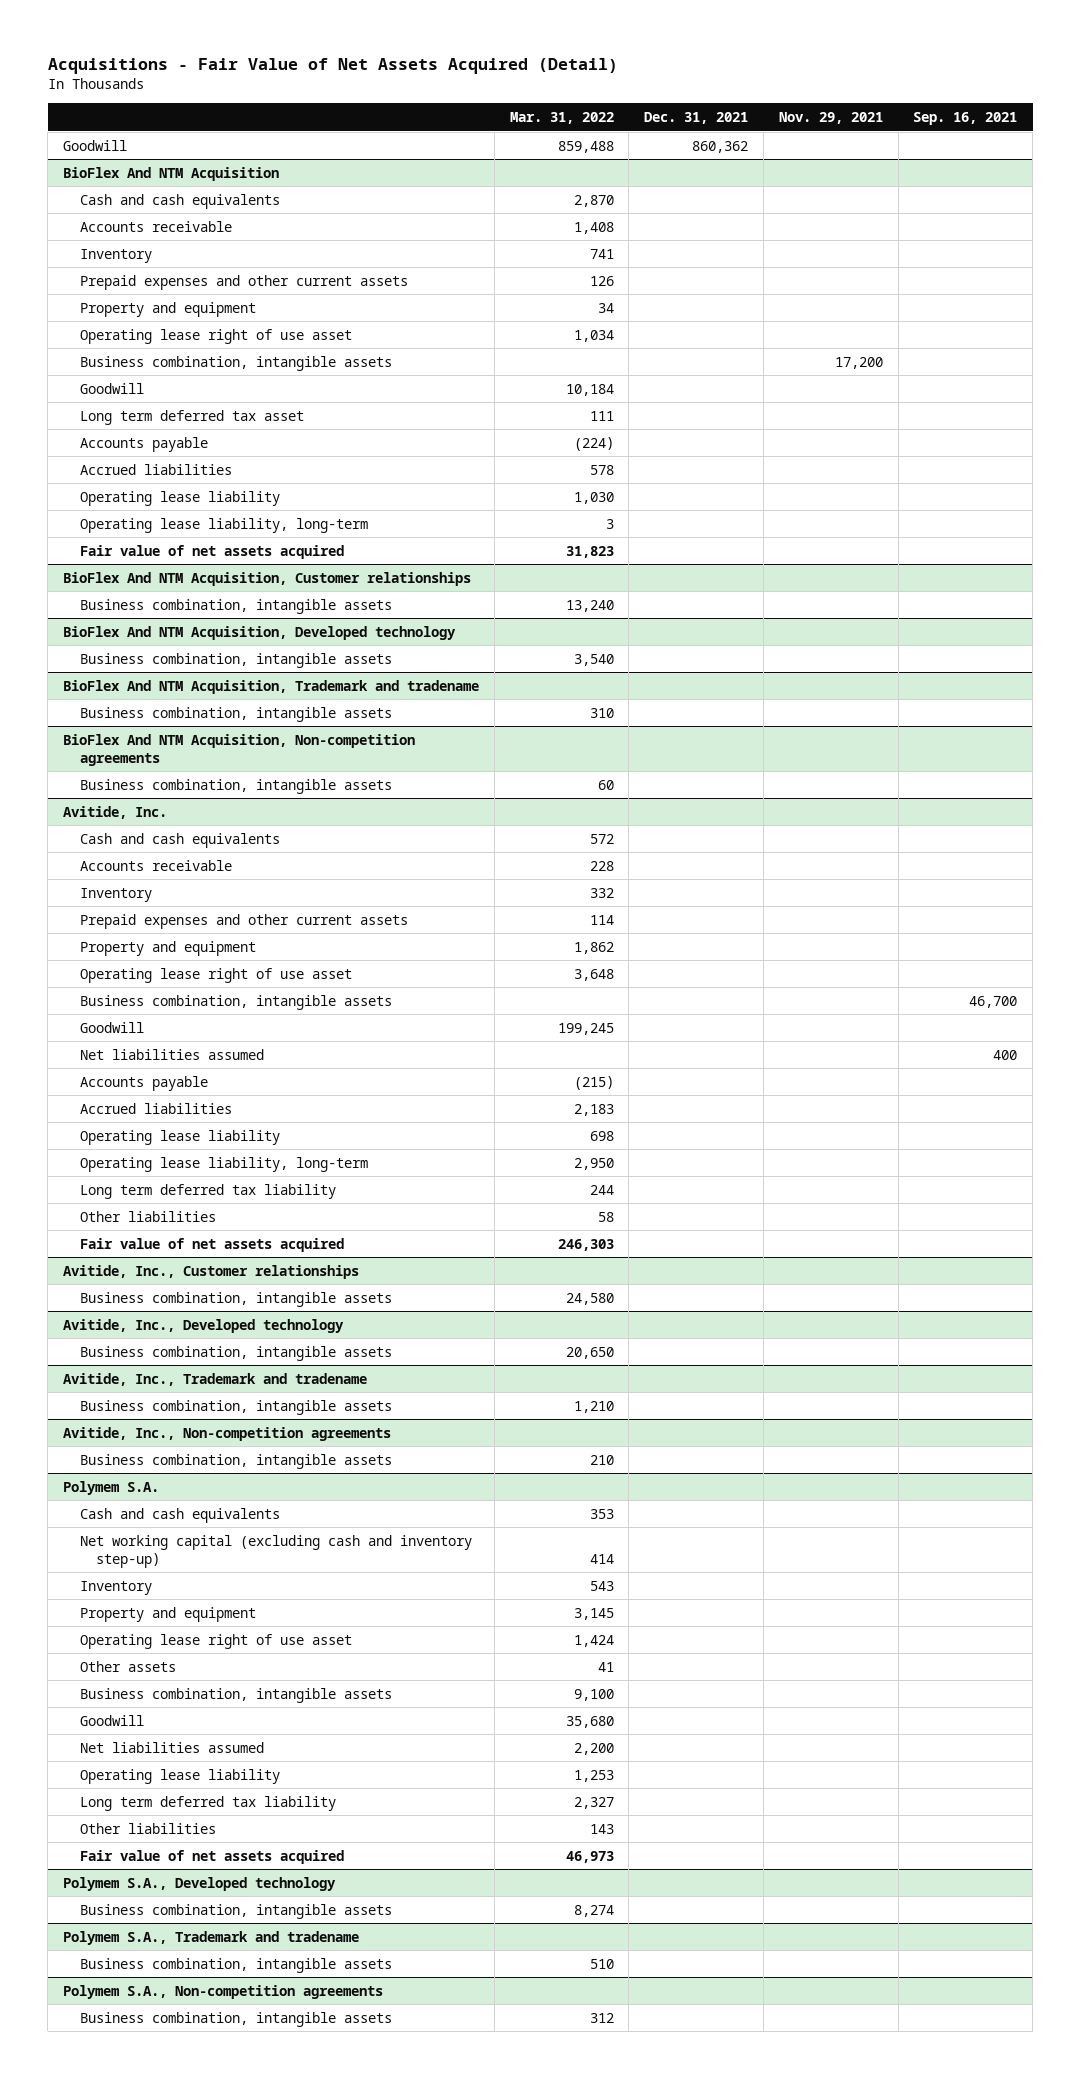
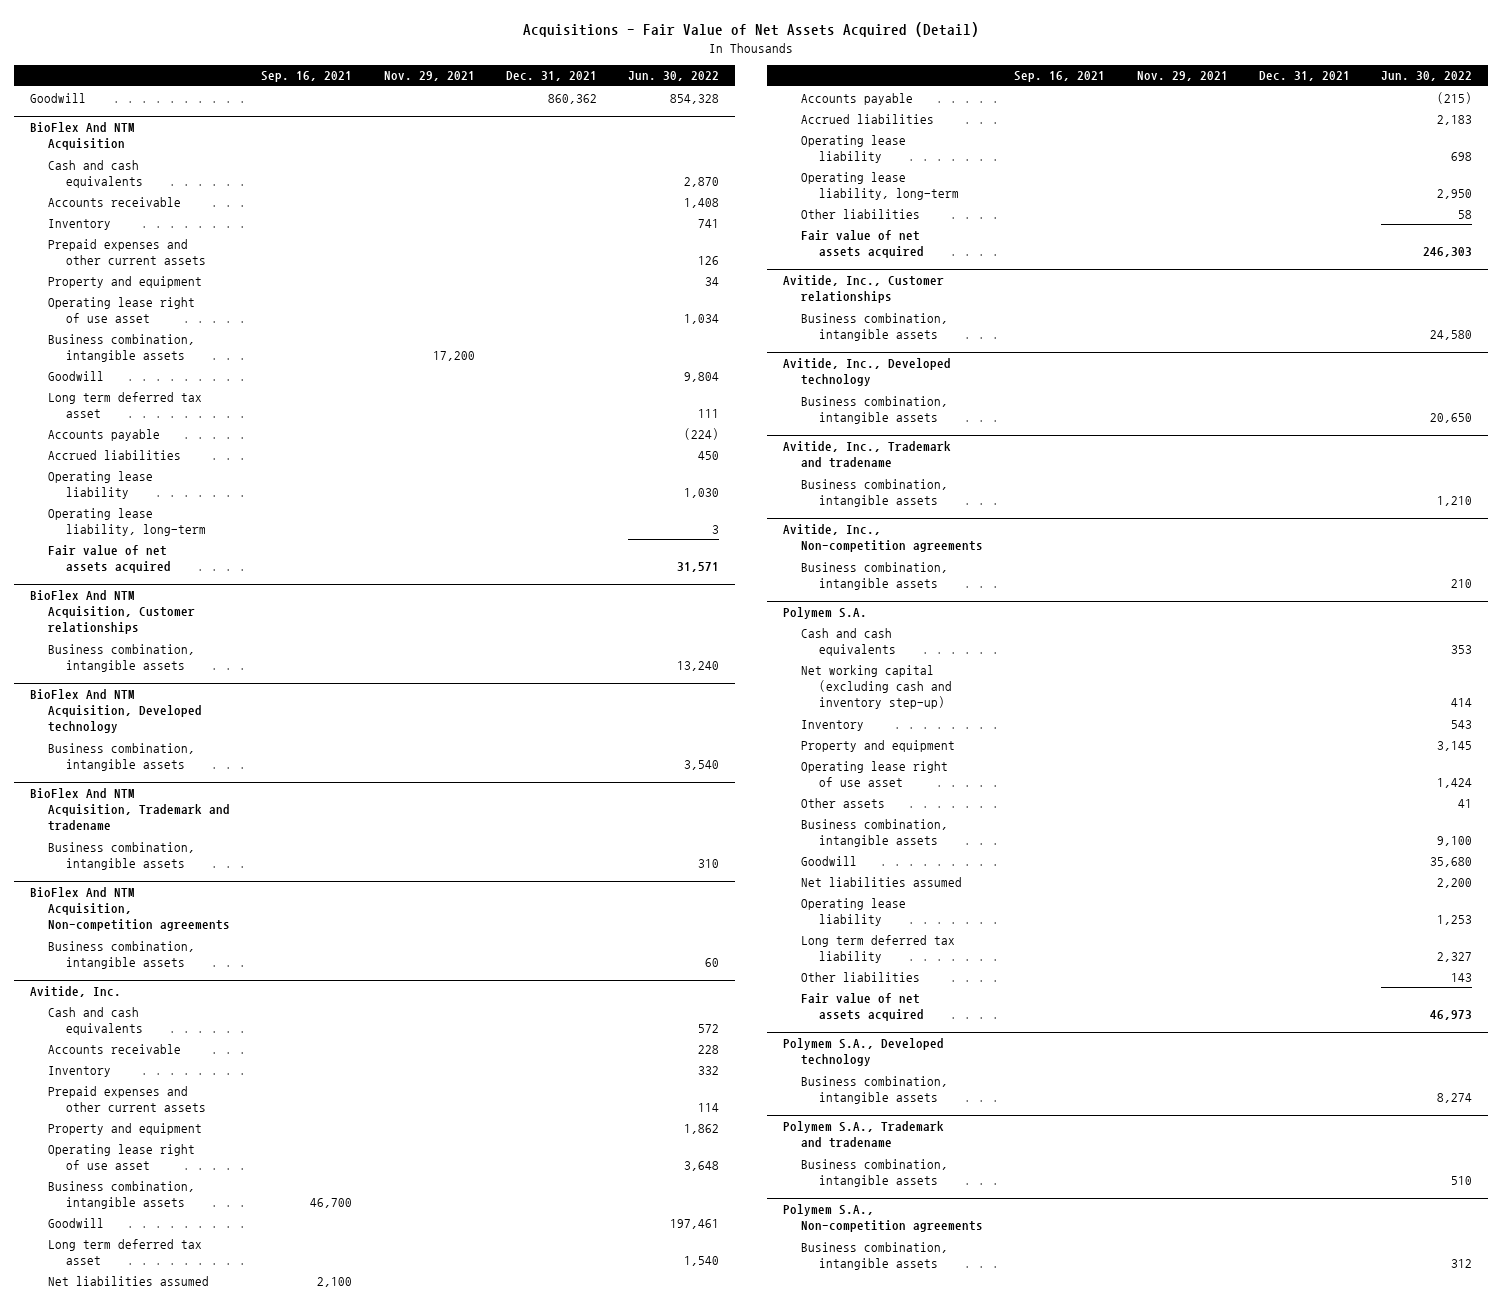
- | Mar. 31, 2022 | Dec. 31, 2021 | Nov. 29, 2021 | Sep. 16, 2021
+ | Sep. 16, 2021 | Nov. 29, 2021 | Dec. 31, 2021 | Jun. 30, 2022
@ Avitide, Inc.
- Net liabilities assumed | | | | 400
+ Long term deferred tax asset | | | | 1,540
+ Net liabilities assumed | 2,100 | | |
- Long term deferred tax liability | 244 | | |

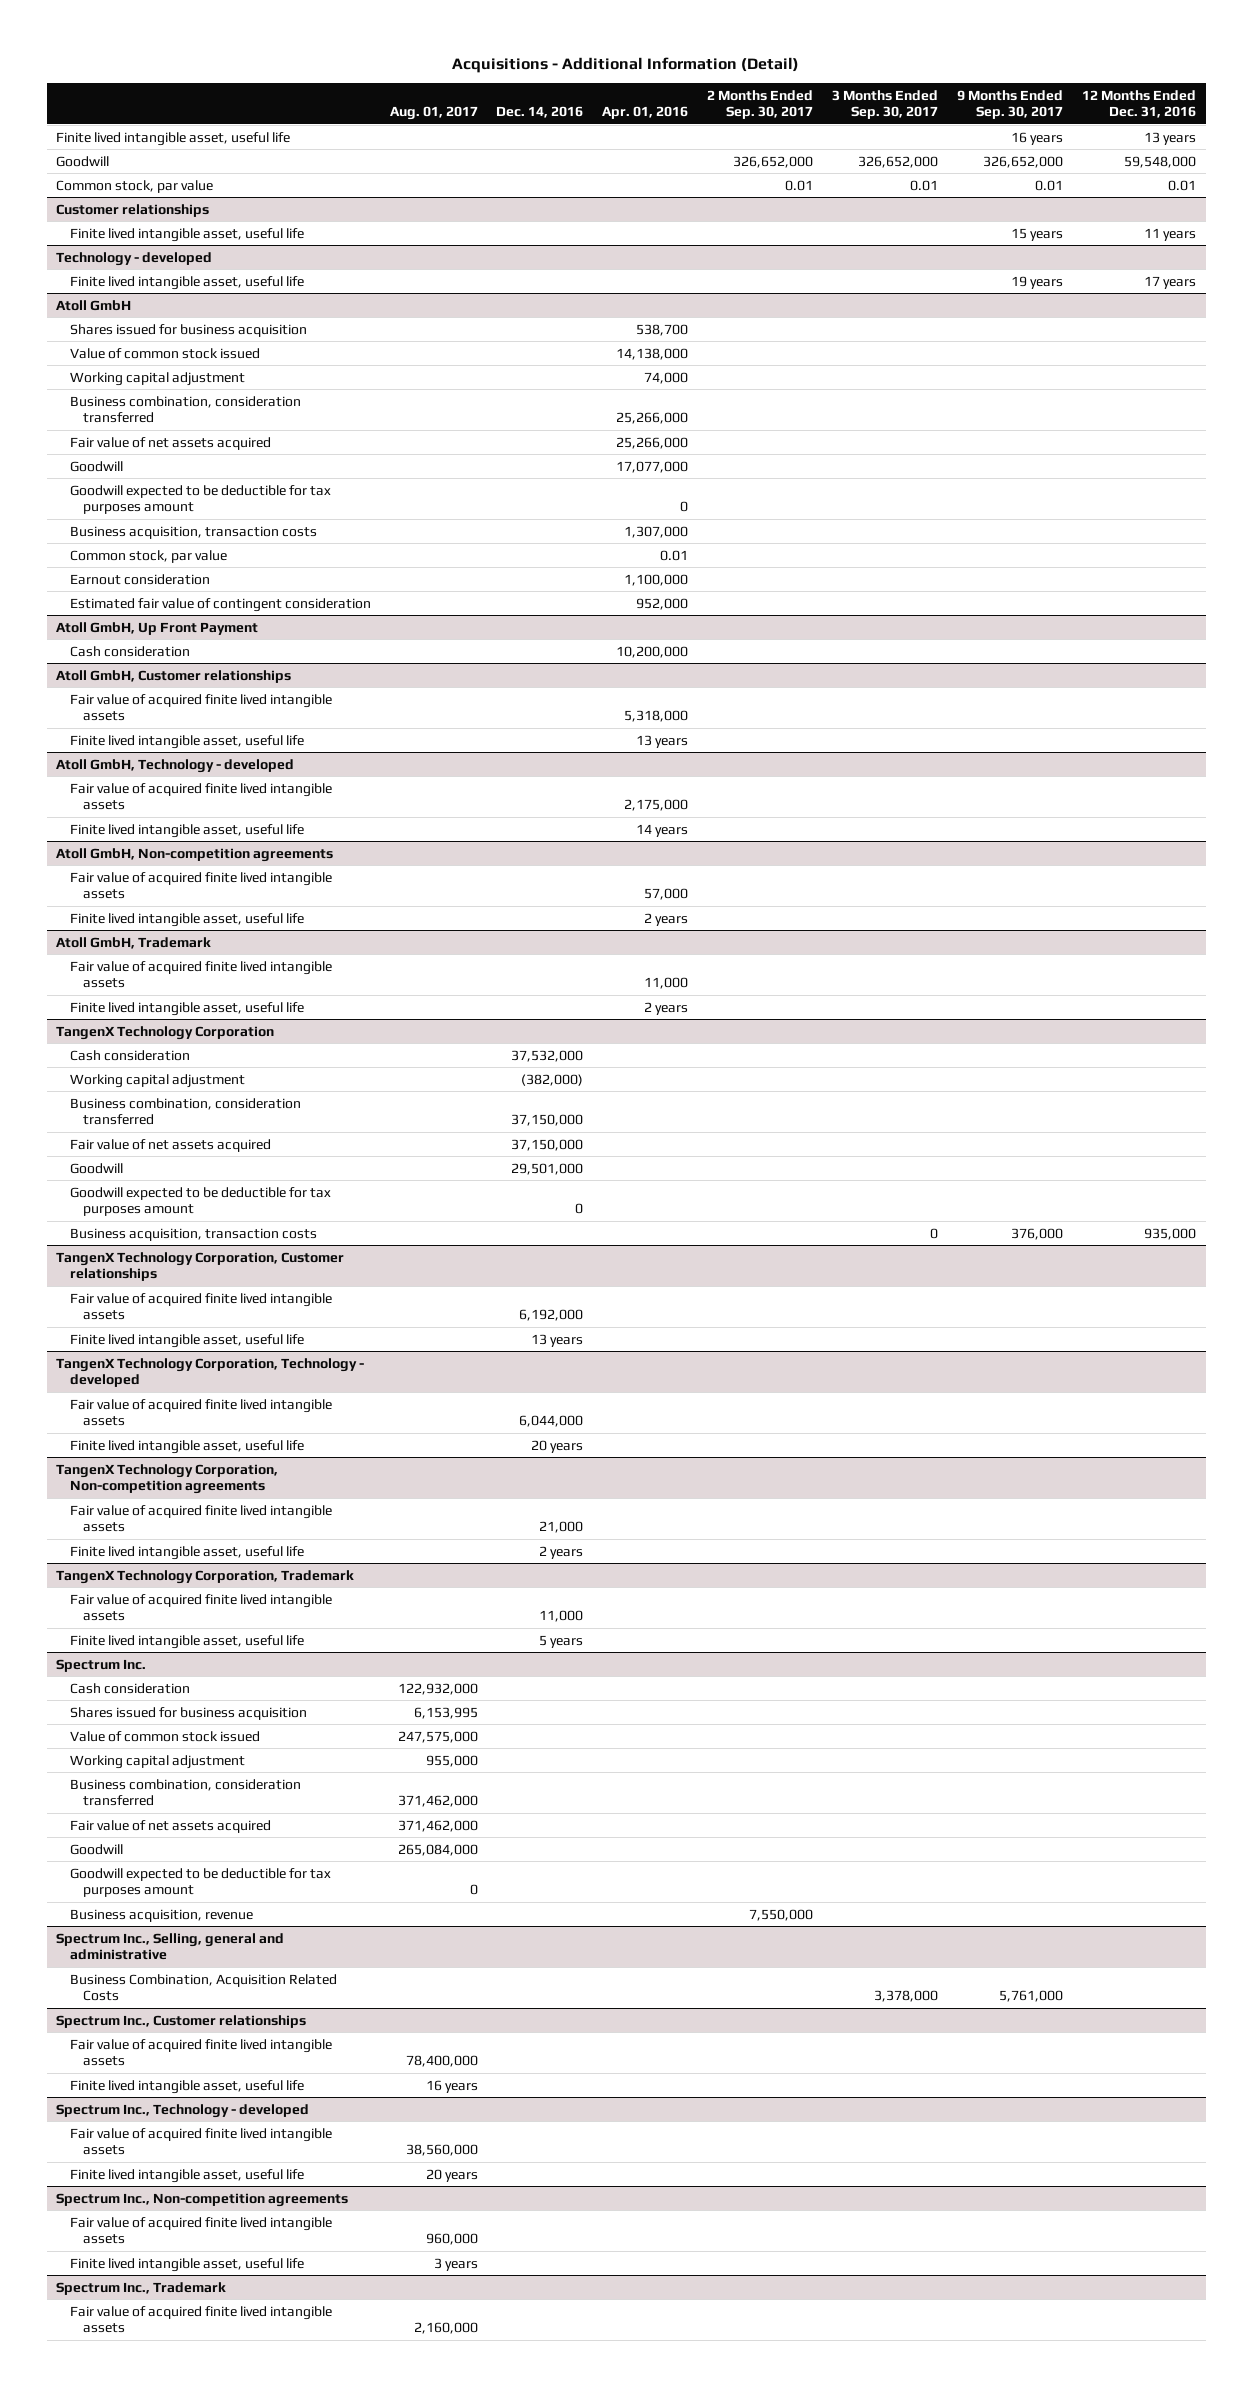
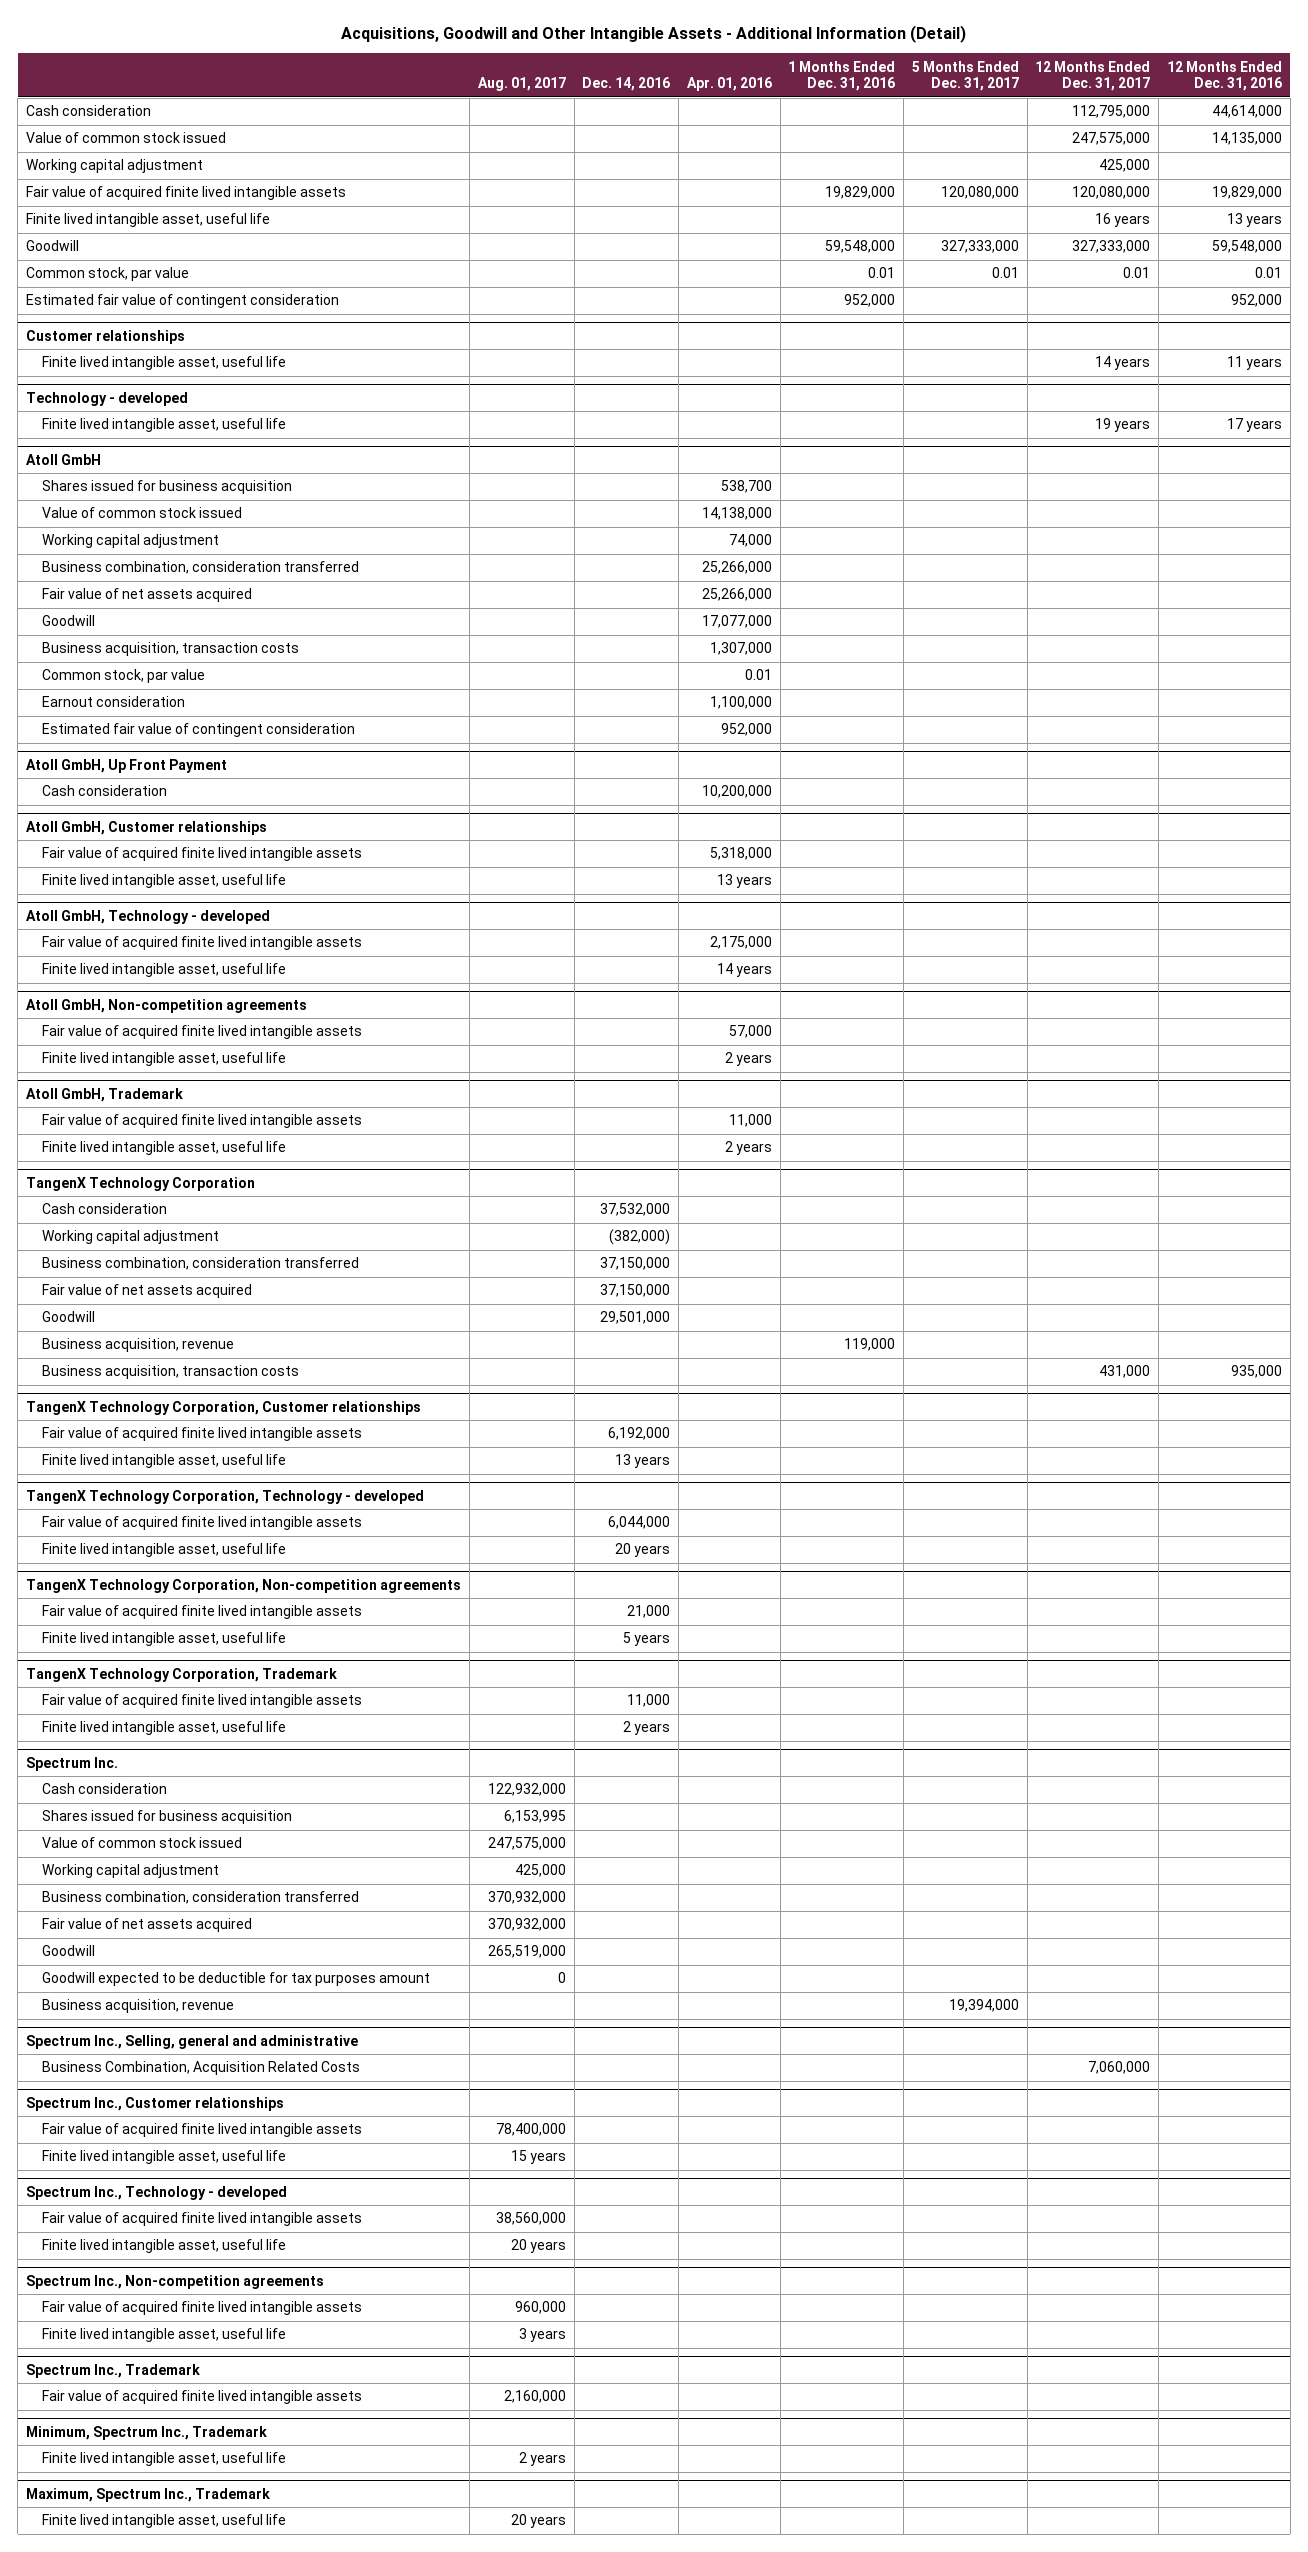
- Acquisitions - Additional Information (Detail)
+ Acquisitions, Goodwill and Other Intangible Assets - Additional Information (Detail)
- | Aug. 01, 2017 | Dec. 14, 2016 | Apr. 01, 2016 | 2 Months Ended Sep. 30, 2017 | 3 Months Ended Sep. 30, 2017 | 9 Months Ended Sep. 30, 2017 | 12 Months Ended Dec. 31, 2016
+ | Aug. 01, 2017 | Dec. 14, 2016 | Apr. 01, 2016 | 1 Months Ended Dec. 31, 2016 | 5 Months Ended Dec. 31, 2017 | 12 Months Ended Dec. 31, 2017 | 12 Months Ended Dec. 31, 2016
+ Cash consideration | | | | | | 112,795,000 | 44,614,000
+ Value of common stock issued | | | | | | 247,575,000 | 14,135,000
+ Working capital adjustment | | | | | | 425,000 |
+ Fair value of acquired finite lived intangible assets | | | | 19,829,000 | 120,080,000 | 120,080,000 | 19,829,000
+ Estimated fair value of contingent consideration | | | | 952,000 | | | 952,000
@ Atoll GmbH
- Goodwill expected to be deductible for tax purposes amount | | | 0 | | | |
@ TangenX Technology Corporation
- Goodwill expected to be deductible for tax purposes amount | | 0 | | | | |
+ Business acquisition, revenue | | | | 119,000 | | |
@ TangenX Technology Corporation, Non-competition agreements
- Finite lived intangible asset, useful life | | 2 years | | | | |
+ Finite lived intangible asset, useful life | | 5 years | | | | |
@ TangenX Technology Corporation, Trademark
- Finite lived intangible asset, useful life | | 5 years | | | | |
+ Finite lived intangible asset, useful life | | 2 years | | | | |
@ Spectrum Inc.
- Working capital adjustment | 955,000 | | | | | |
- Business combination, consideration transferred | 371,462,000 | | | | | |
- Fair value of net assets acquired | 371,462,000 | | | | | |
- Goodwill | 265,084,000 | | | | | |
+ Working capital adjustment | 425,000 | | | | | |
+ Business combination, consideration transferred | 370,932,000 | | | | | |
+ Fair value of net assets acquired | 370,932,000 | | | | | |
+ Goodwill | 265,519,000 | | | | | |
@ Spectrum Inc., Customer relationships
- Finite lived intangible asset, useful life | 16 years | | | | | |
+ Finite lived intangible asset, useful life | 15 years | | | | | |
+ Minimum, Spectrum Inc., Trademark
+ Finite lived intangible asset, useful life | 2 years | | | | | |
+ Maximum, Spectrum Inc., Trademark
+ Finite lived intangible asset, useful life | 20 years | | | | | |

